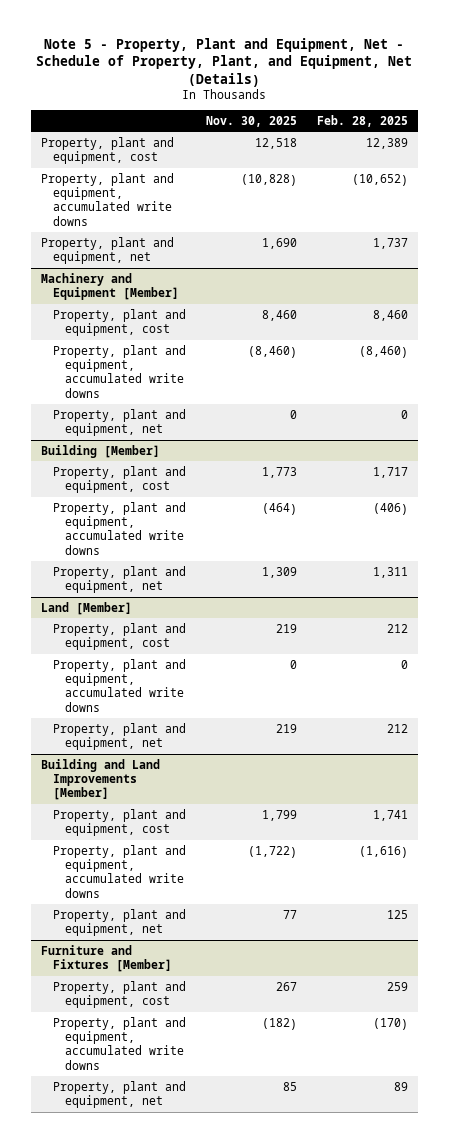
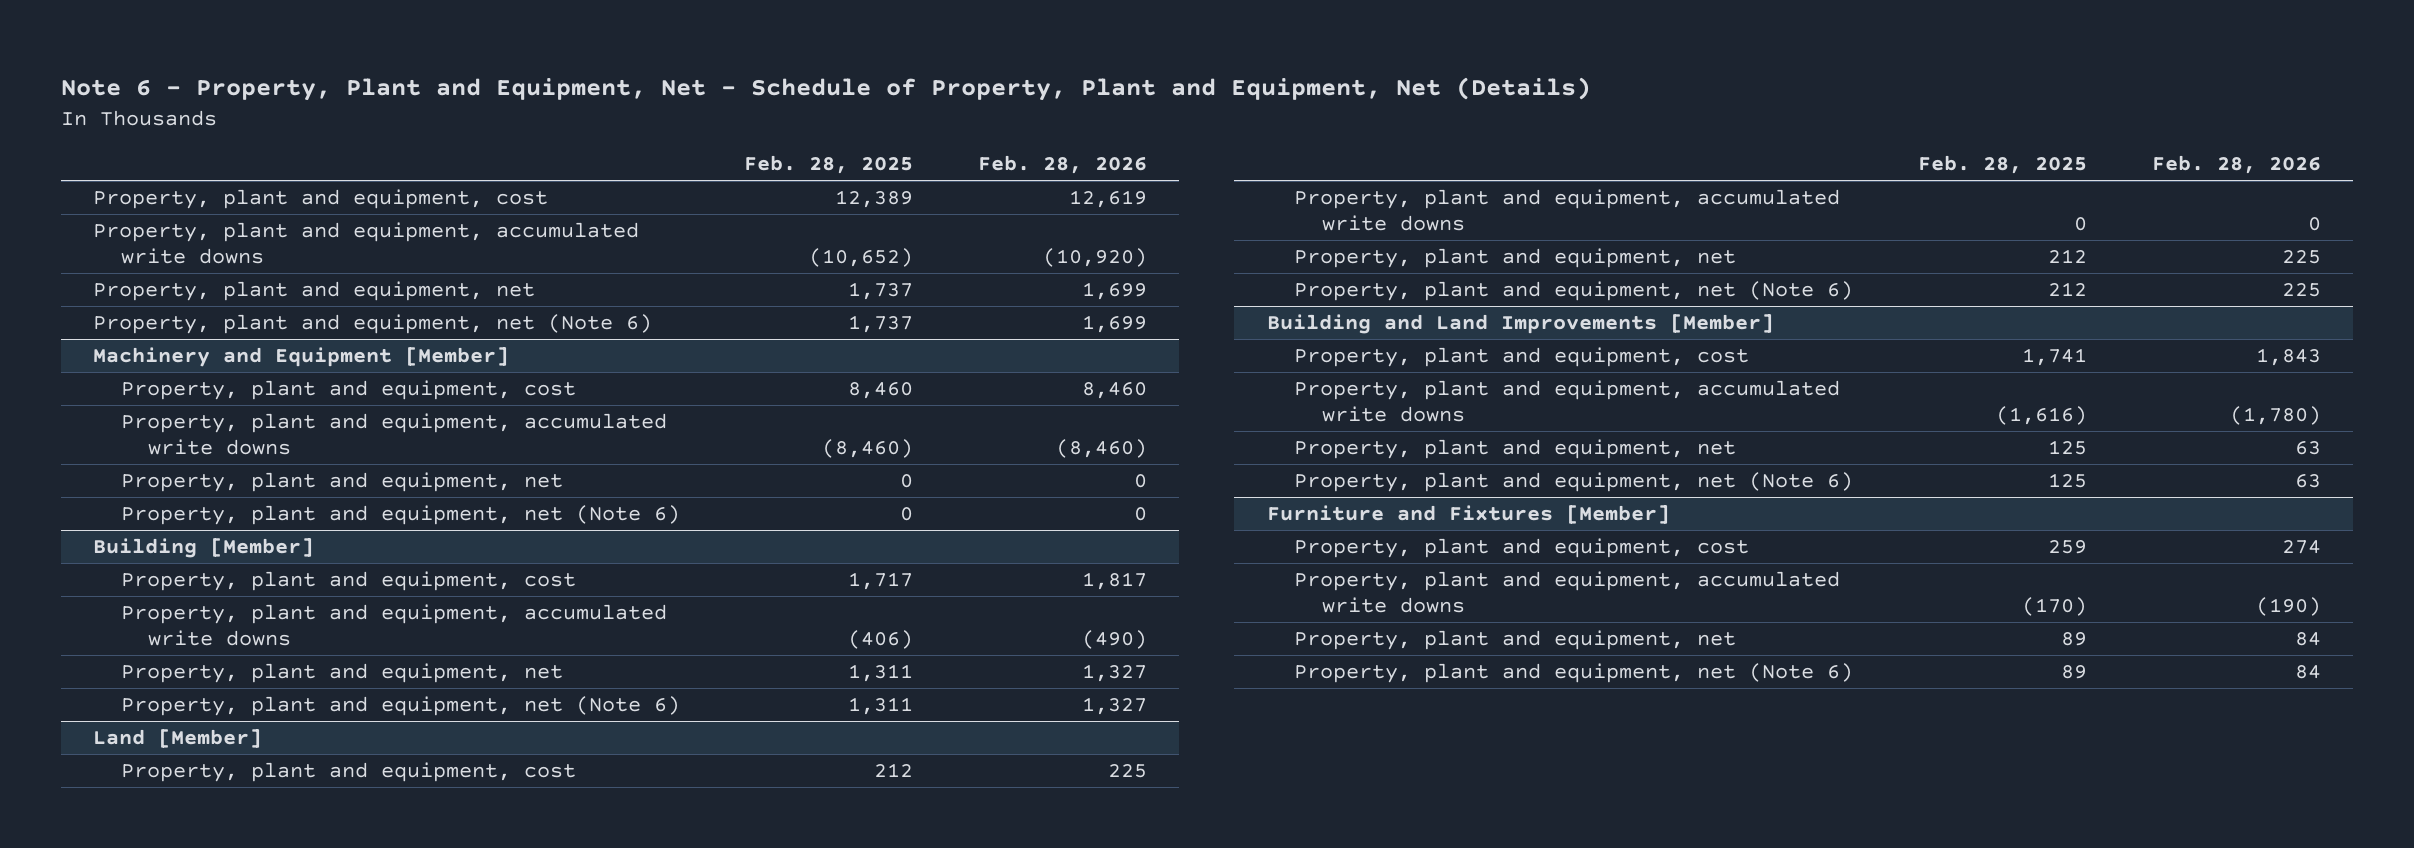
- Note 5 - Property, Plant and Equipment, Net - Schedule of Property, Plant, and Equipment, Net (Details)
+ Note 6 - Property, Plant and Equipment, Net - Schedule of Property, Plant and Equipment, Net (Details)
- | Nov. 30, 2025 | Feb. 28, 2025
+ | Feb. 28, 2025 | Feb. 28, 2026
+ Property, plant and equipment, net (Note 6) | 1,737 | 1,699
@ Machinery and Equipment [Member]
+ Property, plant and equipment, net (Note 6) | 0 | 0
@ Building [Member]
+ Property, plant and equipment, net (Note 6) | 1,311 | 1,327
@ Land [Member]
+ Property, plant and equipment, net (Note 6) | 212 | 225
@ Building and Land Improvements [Member]
+ Property, plant and equipment, net (Note 6) | 125 | 63
@ Furniture and Fixtures [Member]
+ Property, plant and equipment, net (Note 6) | 89 | 84

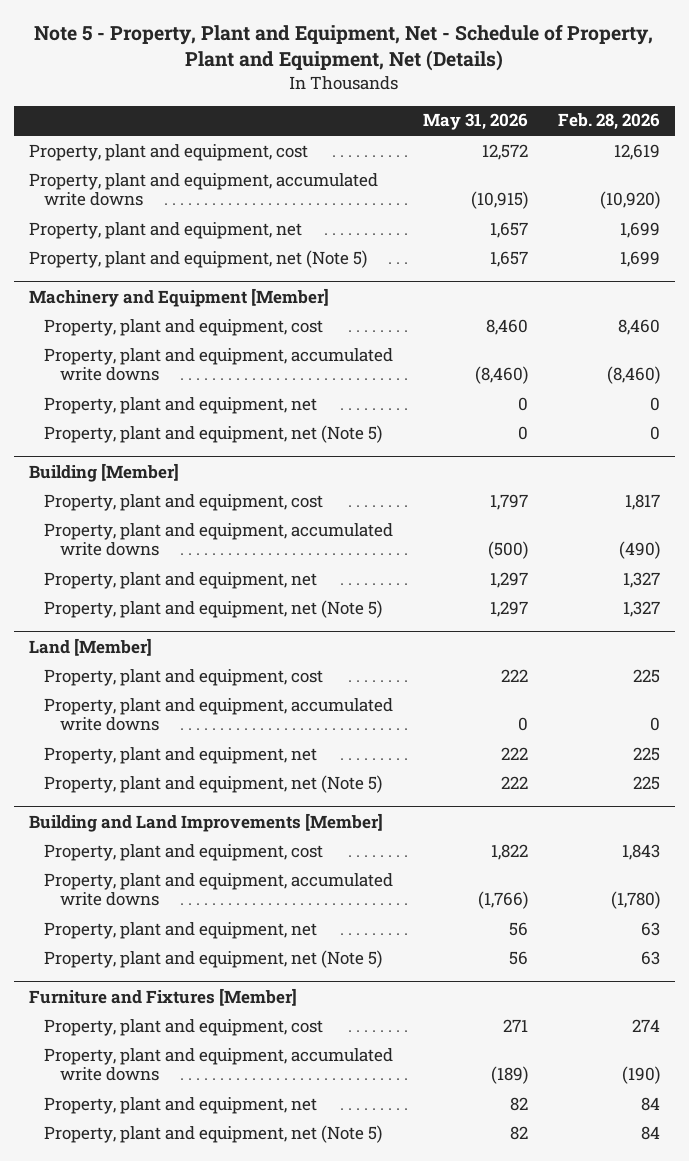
- Note 6 - Property, Plant and Equipment, Net - Schedule of Property, Plant and Equipment, Net (Details)
+ Note 5 - Property, Plant and Equipment, Net - Schedule of Property, Plant and Equipment, Net (Details)
- | Feb. 28, 2025 | Feb. 28, 2026
+ | May 31, 2026 | Feb. 28, 2026
- Property, plant and equipment, net (Note 6) | 1,737 | 1,699
+ Property, plant and equipment, net (Note 5) | 1,657 | 1,699
@ Machinery and Equipment [Member]
- Property, plant and equipment, net (Note 6) | 0 | 0
+ Property, plant and equipment, net (Note 5) | 0 | 0
@ Building [Member]
- Property, plant and equipment, net (Note 6) | 1,311 | 1,327
+ Property, plant and equipment, net (Note 5) | 1,297 | 1,327
@ Land [Member]
- Property, plant and equipment, net (Note 6) | 212 | 225
+ Property, plant and equipment, net (Note 5) | 222 | 225
@ Building and Land Improvements [Member]
- Property, plant and equipment, net (Note 6) | 125 | 63
+ Property, plant and equipment, net (Note 5) | 56 | 63
@ Furniture and Fixtures [Member]
- Property, plant and equipment, net (Note 6) | 89 | 84
+ Property, plant and equipment, net (Note 5) | 82 | 84

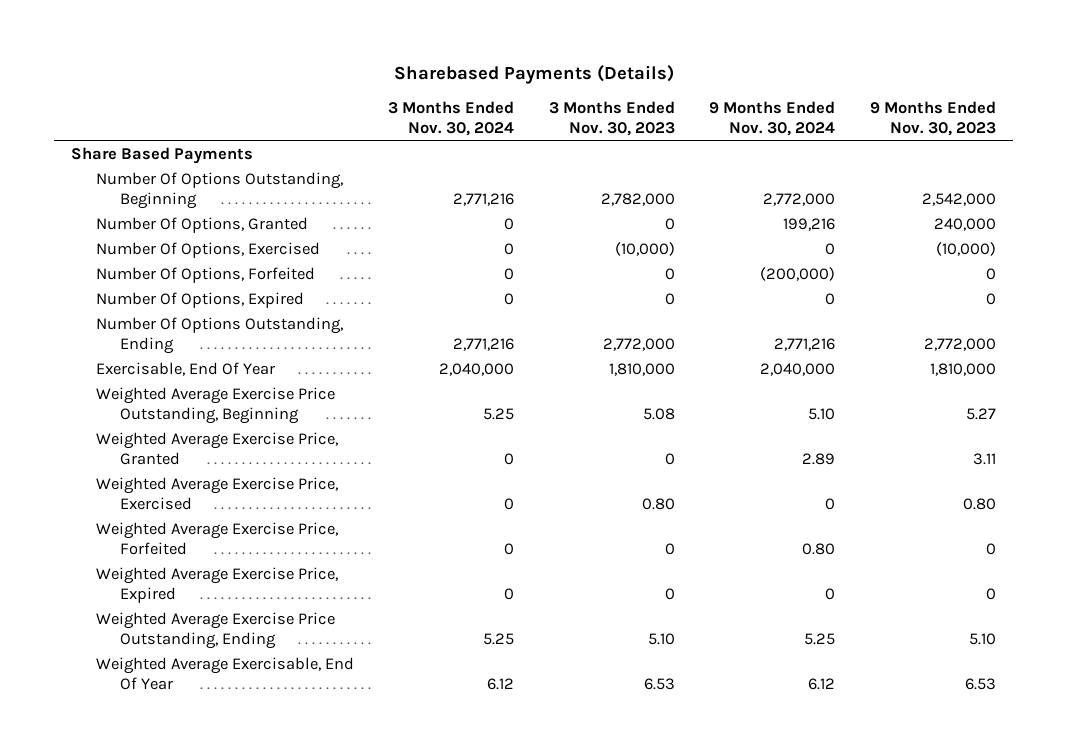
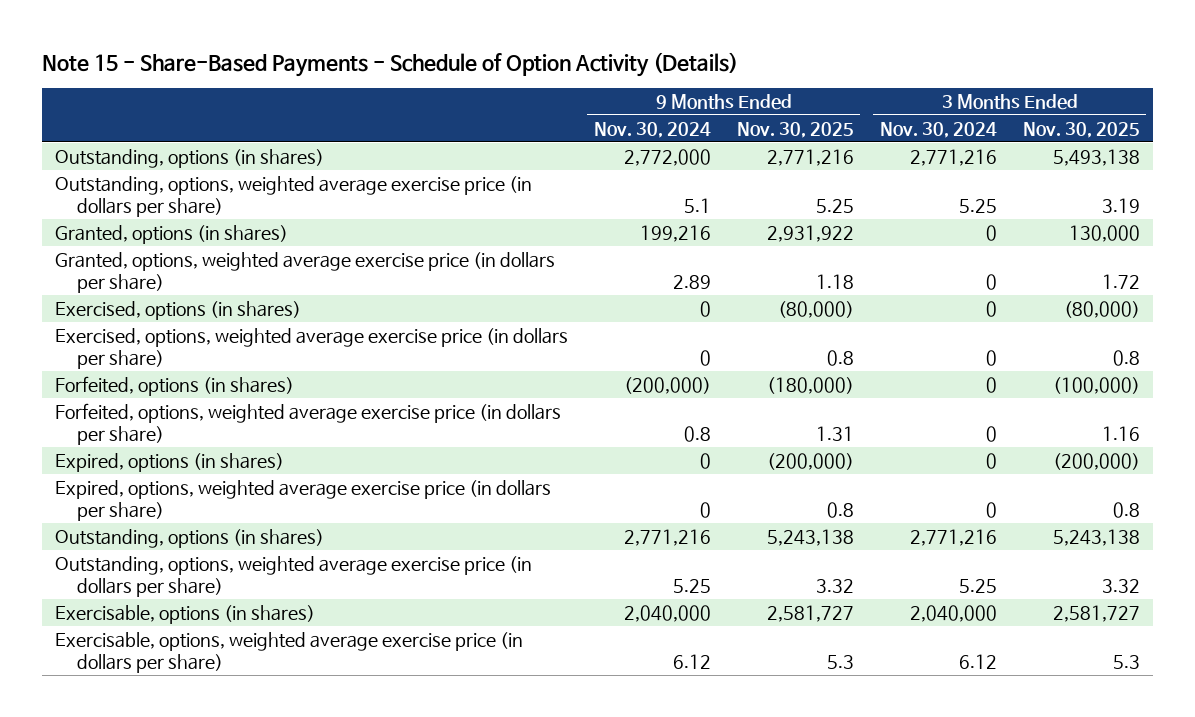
- Sharebased Payments (Details)
+ Note 15 - Share-Based Payments - Schedule of Option Activity (Details)
- | 3 Months Ended Nov. 30, 2024 | 3 Months Ended Nov. 30, 2023 | 9 Months Ended Nov. 30, 2024 | 9 Months Ended Nov. 30, 2023
+ | 9 Months Ended Nov. 30, 2024 | 9 Months Ended Nov. 30, 2025 | 3 Months Ended Nov. 30, 2024 | 3 Months Ended Nov. 30, 2025
- Share Based Payments
- Number Of Options Outstanding, Beginning | 2,771,216 | 2,782,000 | 2,772,000 | 2,542,000
- Number Of Options, Granted | 0 | 0 | 199,216 | 240,000
- Number Of Options, Exercised | 0 | (10,000) | 0 | (10,000)
- Number Of Options, Forfeited | 0 | 0 | (200,000) | 0
- Number Of Options, Expired | 0 | 0 | 0 | 0
- Number Of Options Outstanding, Ending | 2,771,216 | 2,772,000 | 2,771,216 | 2,772,000
- Exercisable, End Of Year | 2,040,000 | 1,810,000 | 2,040,000 | 1,810,000
- Weighted Average Exercise Price Outstanding, Beginning | 5.25 | 5.08 | 5.10 | 5.27
- Weighted Average Exercise Price, Granted | 0 | 0 | 2.89 | 3.11
- Weighted Average Exercise Price, Exercised | 0 | 0.80 | 0 | 0.80
- Weighted Average Exercise Price, Forfeited | 0 | 0 | 0.80 | 0
- Weighted Average Exercise Price, Expired | 0 | 0 | 0 | 0
- Weighted Average Exercise Price Outstanding, Ending | 5.25 | 5.10 | 5.25 | 5.10
- Weighted Average Exercisable, End Of Year | 6.12 | 6.53 | 6.12 | 6.53
+ Outstanding, options (in shares) | 2,772,000 | 2,771,216 | 2,771,216 | 5,493,138
+ Outstanding, options, weighted average exercise price (in dollars per share) | 5.1 | 5.25 | 5.25 | 3.19
+ Granted, options (in shares) | 199,216 | 2,931,922 | 0 | 130,000
+ Granted, options, weighted average exercise price (in dollars per share) | 2.89 | 1.18 | 0 | 1.72
+ Exercised, options (in shares) | 0 | (80,000) | 0 | (80,000)
+ Exercised, options, weighted average exercise price (in dollars per share) | 0 | 0.8 | 0 | 0.8
+ Forfeited, options (in shares) | (200,000) | (180,000) | 0 | (100,000)
+ Forfeited, options, weighted average exercise price (in dollars per share) | 0.8 | 1.31 | 0 | 1.16
+ Expired, options (in shares) | 0 | (200,000) | 0 | (200,000)
+ Expired, options, weighted average exercise price (in dollars per share) | 0 | 0.8 | 0 | 0.8
+ Outstanding, options (in shares) | 2,771,216 | 5,243,138 | 2,771,216 | 5,243,138
+ Outstanding, options, weighted average exercise price (in dollars per share) | 5.25 | 3.32 | 5.25 | 3.32
+ Exercisable, options (in shares) | 2,040,000 | 2,581,727 | 2,040,000 | 2,581,727
+ Exercisable, options, weighted average exercise price (in dollars per share) | 6.12 | 5.3 | 6.12 | 5.3

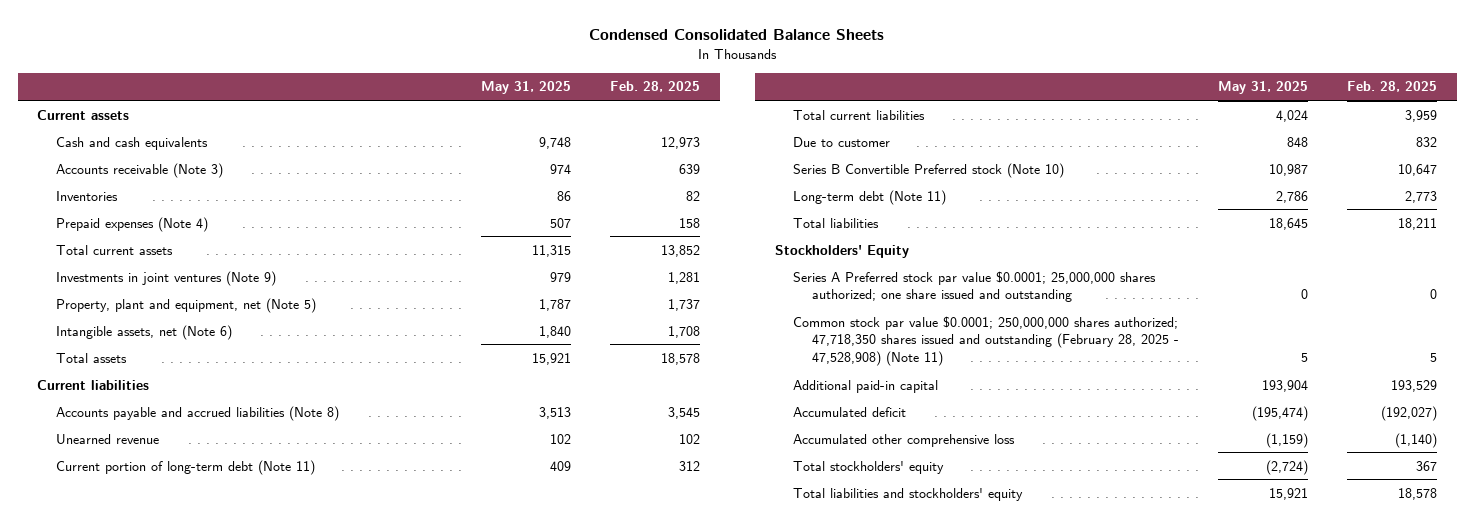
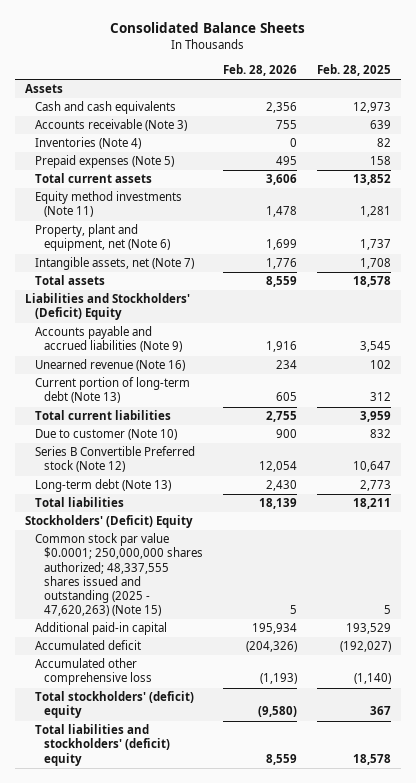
- Condensed Consolidated Balance Sheets
+ Consolidated Balance Sheets
- | May 31, 2025 | Feb. 28, 2025
+ | Feb. 28, 2026 | Feb. 28, 2025
- Current assets
+ Assets
- Inventories | 86 | 82
- Prepaid expenses (Note 4) | 507 | 158
+ Inventories (Note 4) | 0 | 82
+ Prepaid expenses (Note 5) | 495 | 158
- Investments in joint ventures (Note 9) | 979 | 1,281
- Property, plant and equipment, net (Note 5) | 1,787 | 1,737
- Intangible assets, net (Note 6) | 1,840 | 1,708
+ Equity method investments (Note 11) | 1,478 | 1,281
+ Property, plant and equipment, net (Note 6) | 1,699 | 1,737
+ Intangible assets, net (Note 7) | 1,776 | 1,708
- Current liabilities
- Accounts payable and accrued liabilities (Note 8) | 3,513 | 3,545
- Unearned revenue | 102 | 102
- Current portion of long-term debt (Note 11) | 409 | 312
+ Liabilities and Stockholders' (Deficit) Equity
+ Accounts payable and accrued liabilities (Note 9) | 1,916 | 3,545
+ Unearned revenue (Note 16) | 234 | 102
+ Current portion of long-term debt (Note 13) | 605 | 312
- Due to customer | 848 | 832
- Series B Convertible Preferred stock (Note 10) | 10,987 | 10,647
- Long-term debt (Note 11) | 2,786 | 2,773
+ Due to customer (Note 10) | 900 | 832
+ Series B Convertible Preferred stock (Note 12) | 12,054 | 10,647
+ Long-term debt (Note 13) | 2,430 | 2,773
- Stockholders' Equity
- Series A Preferred stock par value $0.0001; 25,000,000 shares authorized; one share issued and outstanding | 0 | 0
- Common stock par value $0.0001; 250,000,000 shares authorized; 47,718,350 shares issued and outstanding (February 28, 2025 - 47,528,908) (Note 11) | 5 | 5
+ Stockholders' (Deficit) Equity
+ Common stock par value $0.0001; 250,000,000 shares authorized; 48,337,555 shares issued and outstanding (2025 - 47,620,263) (Note 15) | 5 | 5
- Total stockholders' equity | (2,724) | 367
- Total liabilities and stockholders' equity | 15,921 | 18,578
+ Total stockholders' (deficit) equity | (9,580) | 367
+ Total liabilities and stockholders' (deficit) equity | 8,559 | 18,578

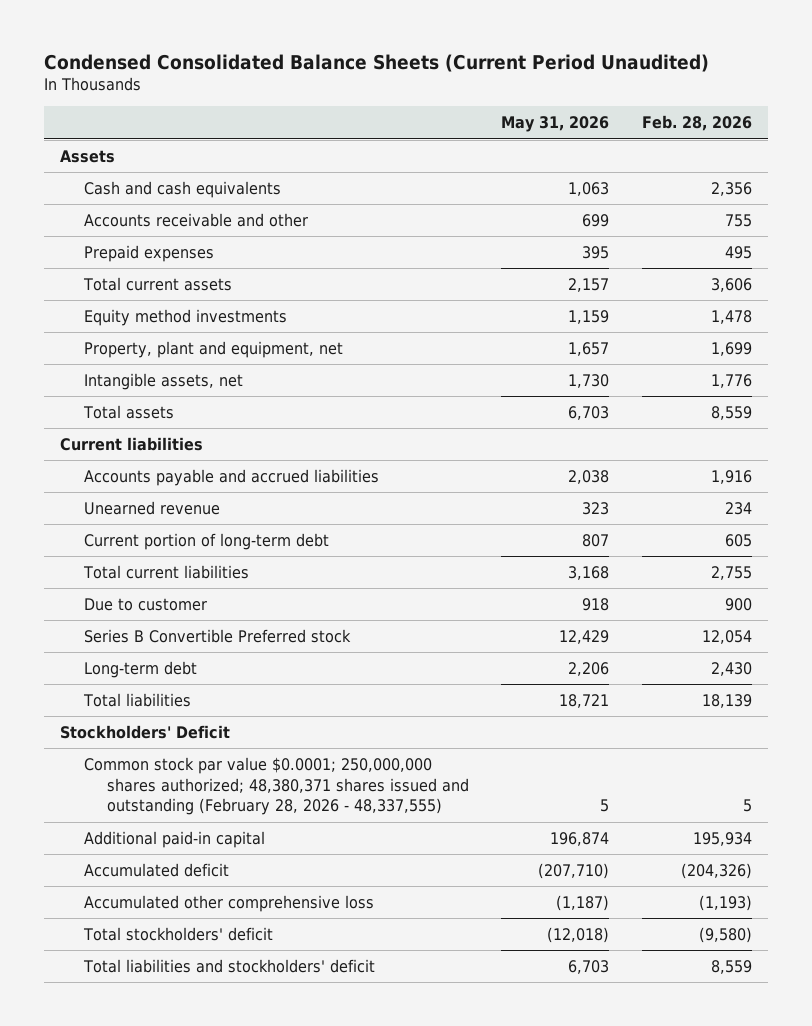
- Consolidated Balance Sheets
+ Condensed Consolidated Balance Sheets (Current Period Unaudited)
- | Feb. 28, 2026 | Feb. 28, 2025
+ | May 31, 2026 | Feb. 28, 2026
- Accounts receivable (Note 3) | 755 | 639
- Inventories (Note 4) | 0 | 82
- Prepaid expenses (Note 5) | 495 | 158
+ Accounts receivable and other | 699 | 755
+ Prepaid expenses | 395 | 495
- Equity method investments (Note 11) | 1,478 | 1,281
- Property, plant and equipment, net (Note 6) | 1,699 | 1,737
- Intangible assets, net (Note 7) | 1,776 | 1,708
+ Equity method investments | 1,159 | 1,478
+ Property, plant and equipment, net | 1,657 | 1,699
+ Intangible assets, net | 1,730 | 1,776
- Liabilities and Stockholders' (Deficit) Equity
- Accounts payable and accrued liabilities (Note 9) | 1,916 | 3,545
- Unearned revenue (Note 16) | 234 | 102
- Current portion of long-term debt (Note 13) | 605 | 312
+ Current liabilities
+ Accounts payable and accrued liabilities | 2,038 | 1,916
+ Unearned revenue | 323 | 234
+ Current portion of long-term debt | 807 | 605
- Due to customer (Note 10) | 900 | 832
- Series B Convertible Preferred stock (Note 12) | 12,054 | 10,647
- Long-term debt (Note 13) | 2,430 | 2,773
+ Due to customer | 918 | 900
+ Series B Convertible Preferred stock | 12,429 | 12,054
+ Long-term debt | 2,206 | 2,430
- Stockholders' (Deficit) Equity
- Common stock par value $0.0001; 250,000,000 shares authorized; 48,337,555 shares issued and outstanding (2025 - 47,620,263) (Note 15) | 5 | 5
+ Stockholders' Deficit
+ Common stock par value $0.0001; 250,000,000 shares authorized; 48,380,371 shares issued and outstanding (February 28, 2026 - 48,337,555) | 5 | 5
- Total stockholders' (deficit) equity | (9,580) | 367
- Total liabilities and stockholders' (deficit) equity | 8,559 | 18,578
+ Total stockholders' deficit | (12,018) | (9,580)
+ Total liabilities and stockholders' deficit | 6,703 | 8,559

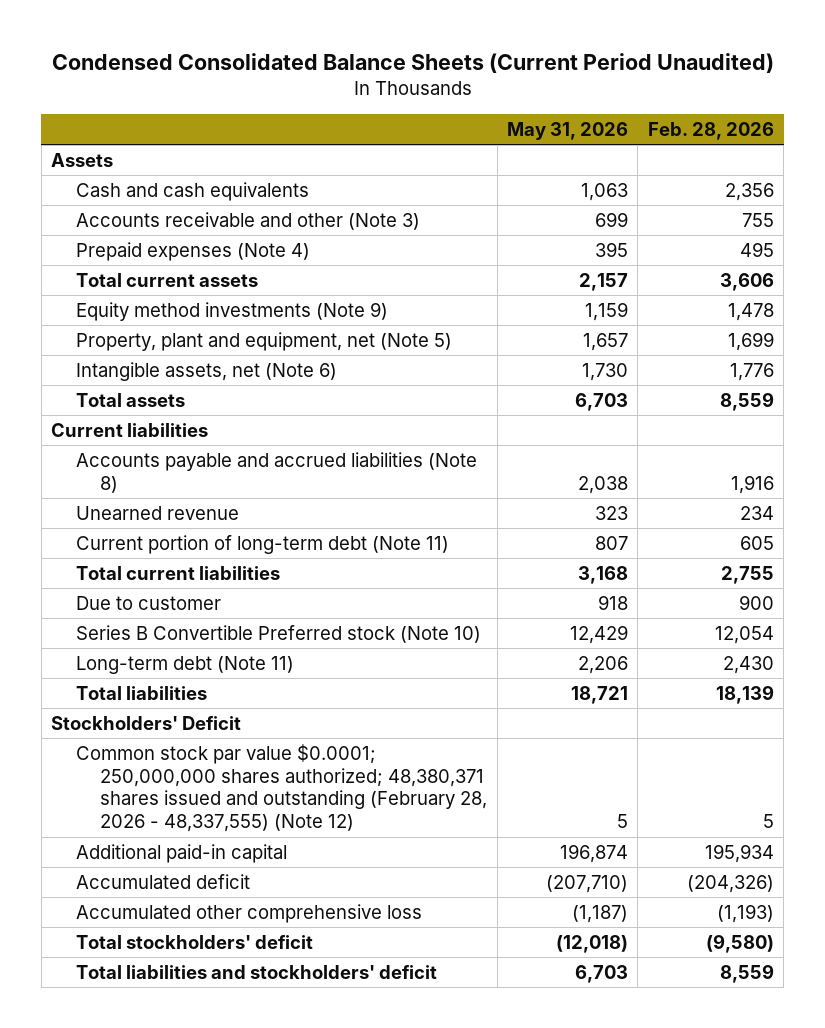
- Accounts receivable and other | 699 | 755
- Prepaid expenses | 395 | 495
+ Accounts receivable and other (Note 3) | 699 | 755
+ Prepaid expenses (Note 4) | 395 | 495
- Equity method investments | 1,159 | 1,478
- Property, plant and equipment, net | 1,657 | 1,699
- Intangible assets, net | 1,730 | 1,776
+ Equity method investments (Note 9) | 1,159 | 1,478
+ Property, plant and equipment, net (Note 5) | 1,657 | 1,699
+ Intangible assets, net (Note 6) | 1,730 | 1,776
- Accounts payable and accrued liabilities | 2,038 | 1,916
+ Accounts payable and accrued liabilities (Note 8) | 2,038 | 1,916
- Current portion of long-term debt | 807 | 605
+ Current portion of long-term debt (Note 11) | 807 | 605
- Series B Convertible Preferred stock | 12,429 | 12,054
- Long-term debt | 2,206 | 2,430
+ Series B Convertible Preferred stock (Note 10) | 12,429 | 12,054
+ Long-term debt (Note 11) | 2,206 | 2,430
- Common stock par value $0.0001; 250,000,000 shares authorized; 48,380,371 shares issued and outstanding (February 28, 2026 - 48,337,555) | 5 | 5
+ Common stock par value $0.0001; 250,000,000 shares authorized; 48,380,371 shares issued and outstanding (February 28, 2026 - 48,337,555) (Note 12) | 5 | 5

